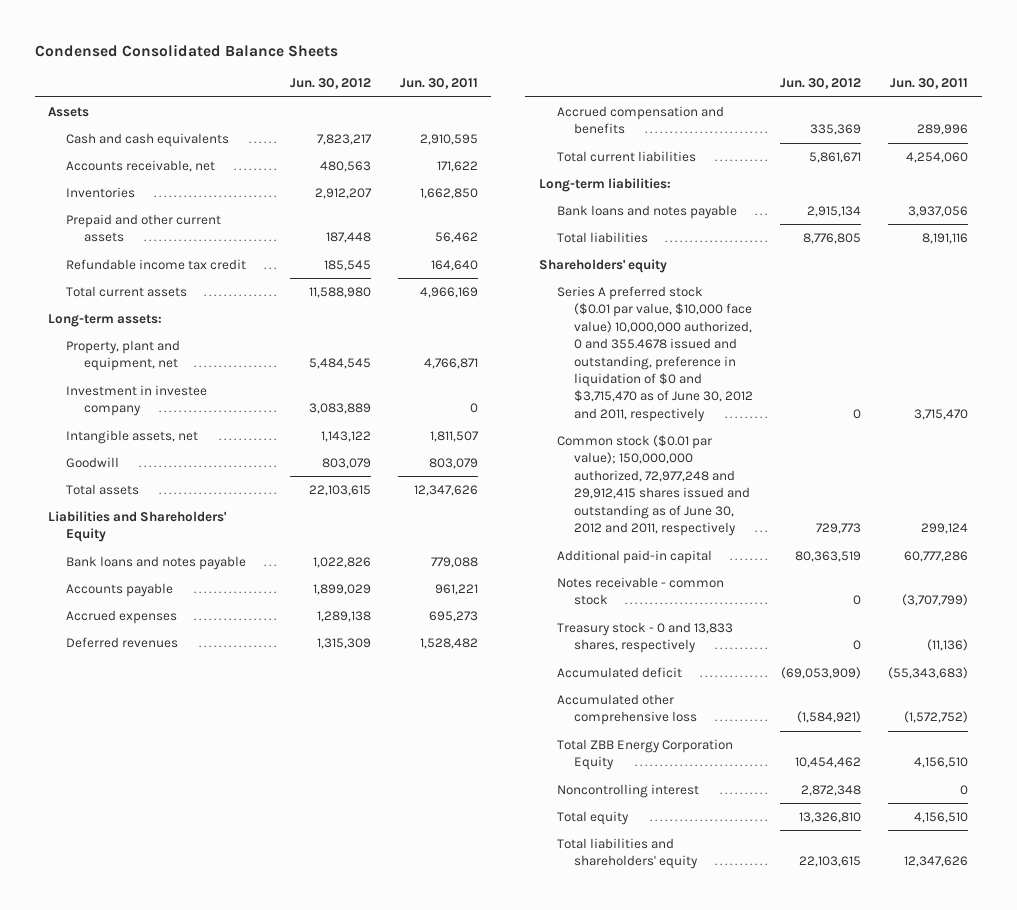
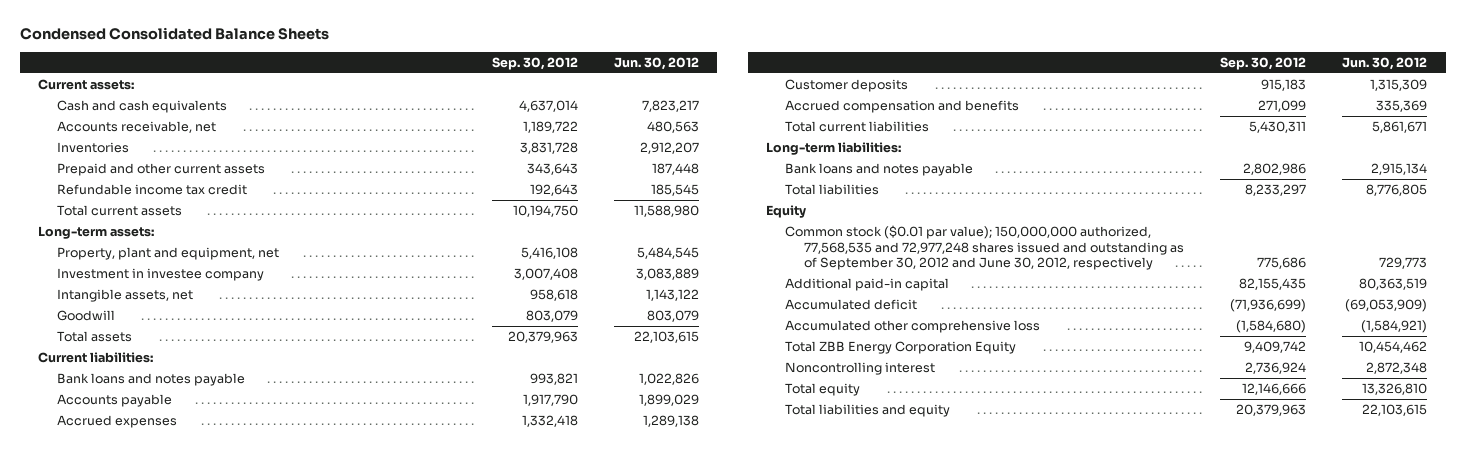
- | Jun. 30, 2012 | Jun. 30, 2011
+ | Sep. 30, 2012 | Jun. 30, 2012
- Assets
+ Current assets:
- Liabilities and Shareholders' Equity
+ Current liabilities:
- Deferred revenues | 1,315,309 | 1,528,482
+ Customer deposits | 915,183 | 1,315,309
- Shareholders' equity
- Series A preferred stock ($0.01 par value, $10,000 face value) 10,000,000 authorized, 0 and 355.4678 issued and outstanding, preference in liquidation of $0 and $3,715,470 as of June 30, 2012 and 2011, respectively | 0 | 3,715,470
- Common stock ($0.01 par value); 150,000,000 authorized, 72,977,248 and 29,912,415 shares issued and outstanding as of June 30, 2012 and 2011, respectively | 729,773 | 299,124
+ Equity
+ Common stock ($0.01 par value); 150,000,000 authorized, 77,568,535 and 72,977,248 shares issued and outstanding as of September 30, 2012 and June 30, 2012, respectively | 775,686 | 729,773
- Notes receivable - common stock | 0 | (3,707,799)
- Treasury stock - 0 and 13,833 shares, respectively | 0 | (11,136)
- Total liabilities and shareholders' equity | 22,103,615 | 12,347,626
+ Total liabilities and equity | 20,379,963 | 22,103,615

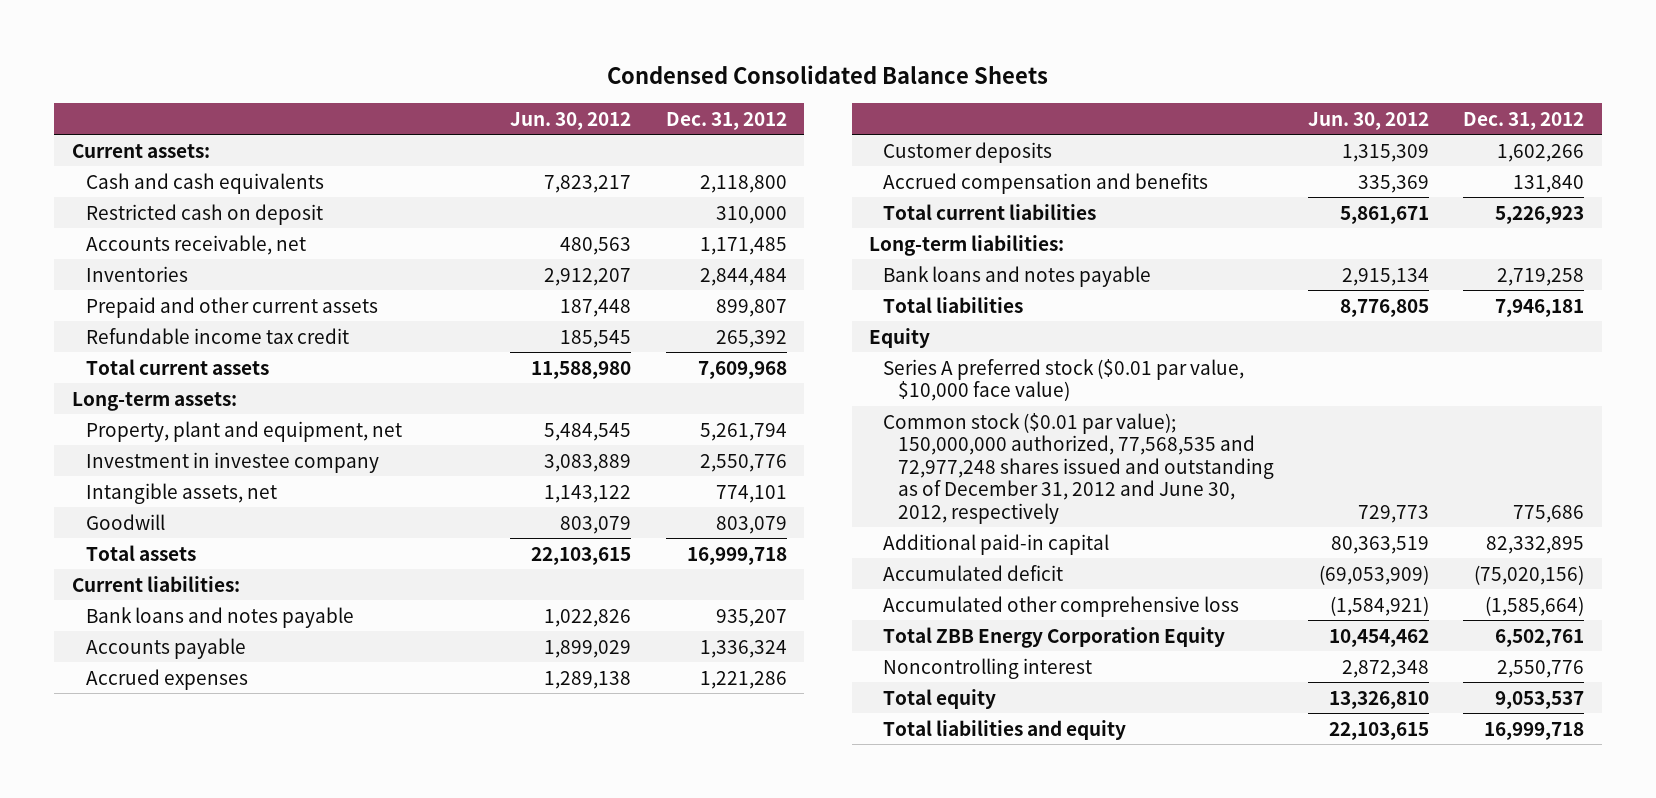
- | Sep. 30, 2012 | Jun. 30, 2012
+ | Jun. 30, 2012 | Dec. 31, 2012
+ Restricted cash on deposit | | 310,000
- Common stock ($0.01 par value); 150,000,000 authorized, 77,568,535 and 72,977,248 shares issued and outstanding as of September 30, 2012 and June 30, 2012, respectively | 775,686 | 729,773
+ Series A preferred stock ($0.01 par value, $10,000 face value)
+ Common stock ($0.01 par value); 150,000,000 authorized, 77,568,535 and 72,977,248 shares issued and outstanding as of December 31, 2012 and June 30, 2012, respectively | 729,773 | 775,686

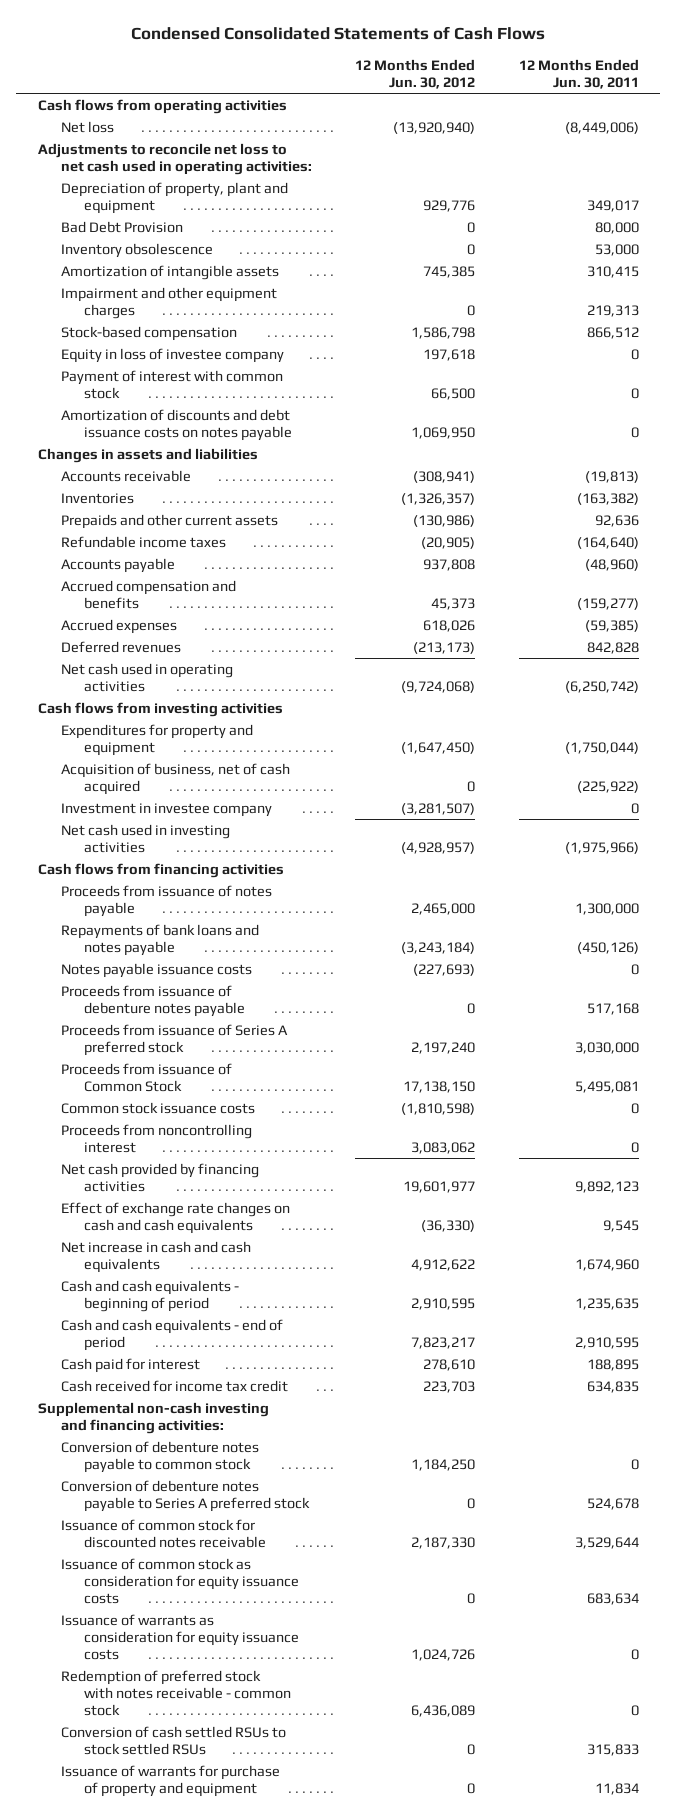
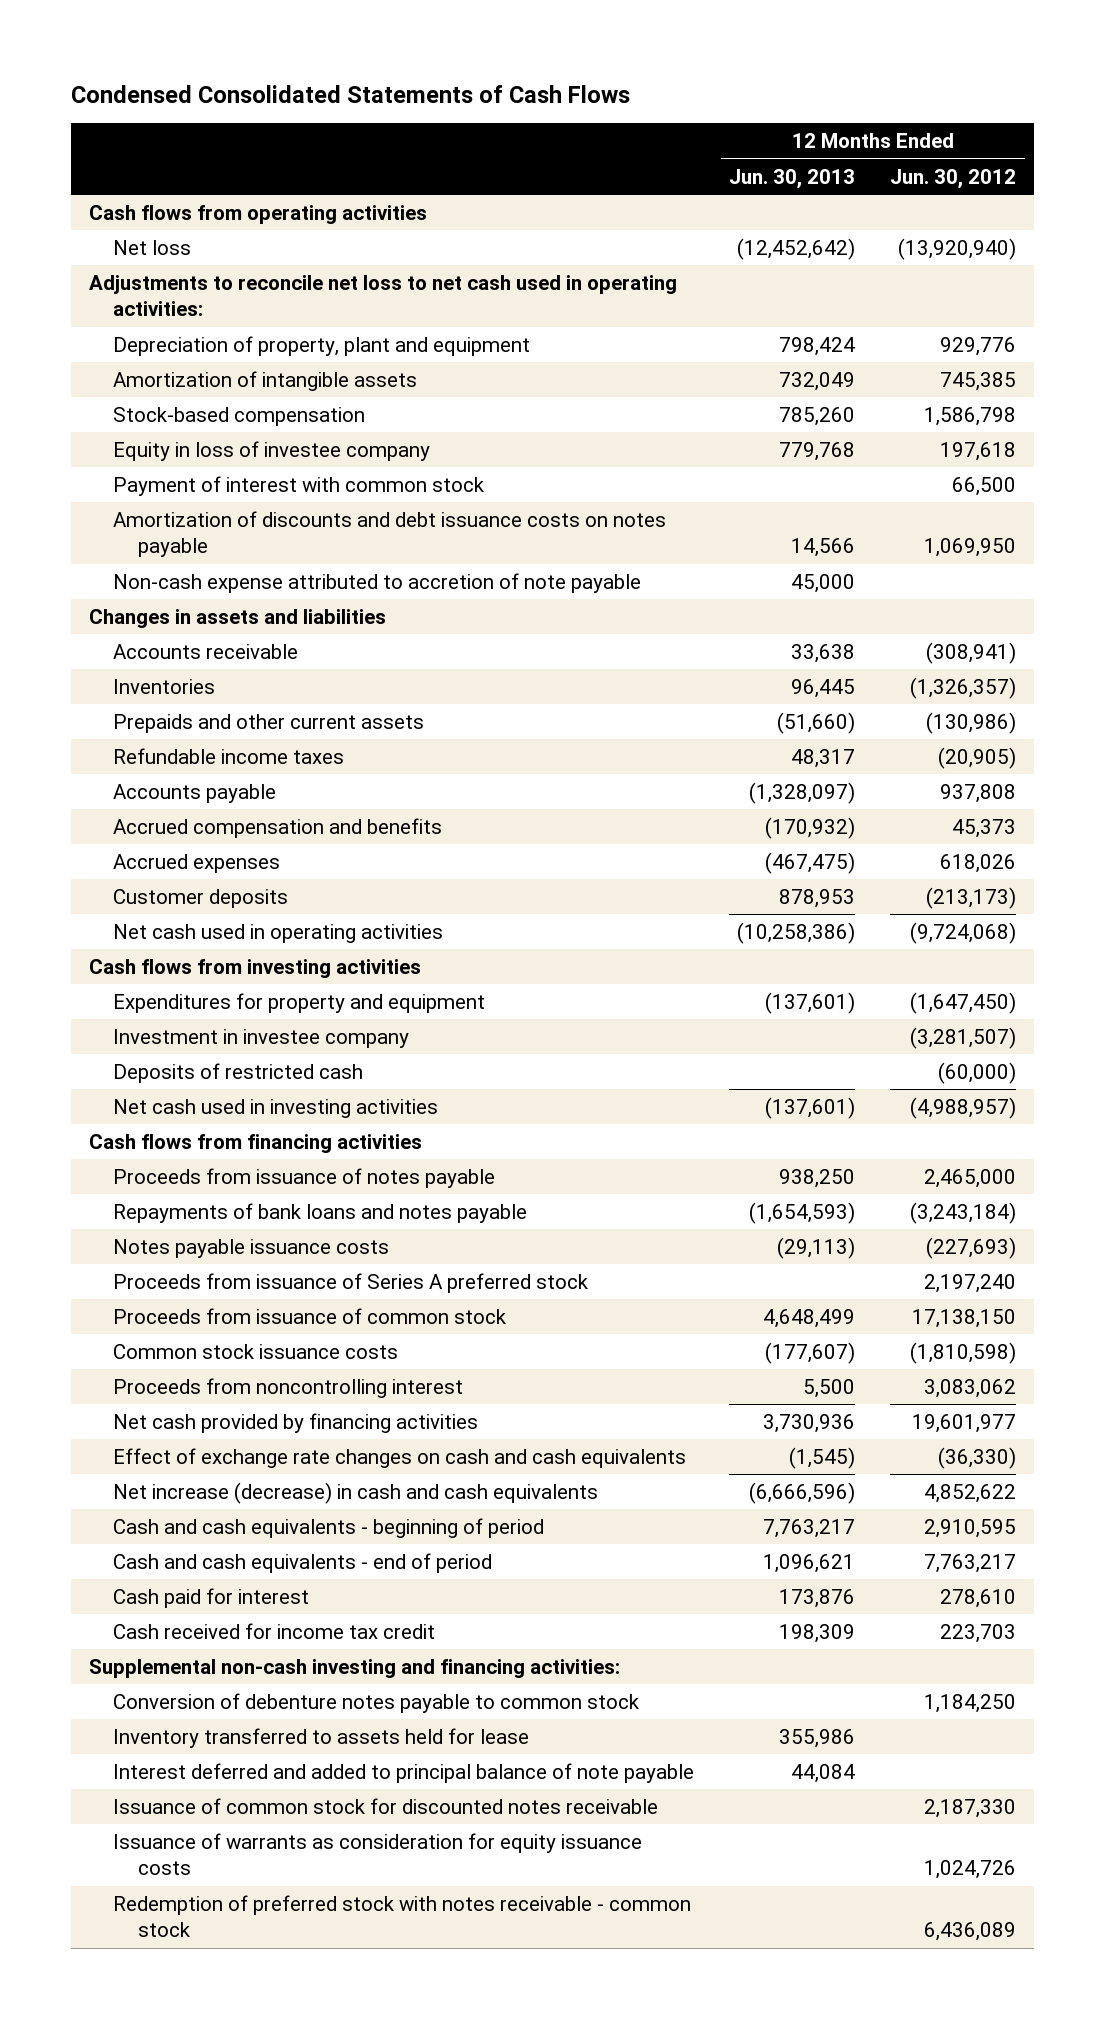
- | 12 Months Ended Jun. 30, 2012 | 12 Months Ended Jun. 30, 2011
+ | 12 Months Ended Jun. 30, 2013 | 12 Months Ended Jun. 30, 2012
- Bad Debt Provision | 0 | 80,000
- Inventory obsolescence | 0 | 53,000
- Impairment and other equipment charges | 0 | 219,313
+ Non-cash expense attributed to accretion of note payable | 45,000 |
- Deferred revenues | (213,173) | 842,828
+ Customer deposits | 878,953 | (213,173)
- Acquisition of business, net of cash acquired | 0 | (225,922)
- Net cash used in investing activities | (4,928,957) | (1,975,966)
+ Deposits of restricted cash | | (60,000)
+ Net cash used in investing activities | (137,601) | (4,988,957)
- Proceeds from issuance of debenture notes payable | 0 | 517,168
- Proceeds from issuance of Common Stock | 17,138,150 | 5,495,081
+ Proceeds from issuance of common stock | 4,648,499 | 17,138,150
- Net increase in cash and cash equivalents | 4,912,622 | 1,674,960
+ Net increase (decrease) in cash and cash equivalents | (6,666,596) | 4,852,622
- Cash and cash equivalents - end of period | 7,823,217 | 2,910,595
+ Cash and cash equivalents - end of period | 1,096,621 | 7,763,217
- Conversion of debenture notes payable to Series A preferred stock | 0 | 524,678
+ Inventory transferred to assets held for lease | 355,986 |
+ Interest deferred and added to principal balance of note payable | 44,084 |
- Issuance of common stock as consideration for equity issuance costs | 0 | 683,634
- Conversion of cash settled RSUs to stock settled RSUs | 0 | 315,833
- Issuance of warrants for purchase of property and equipment | 0 | 11,834

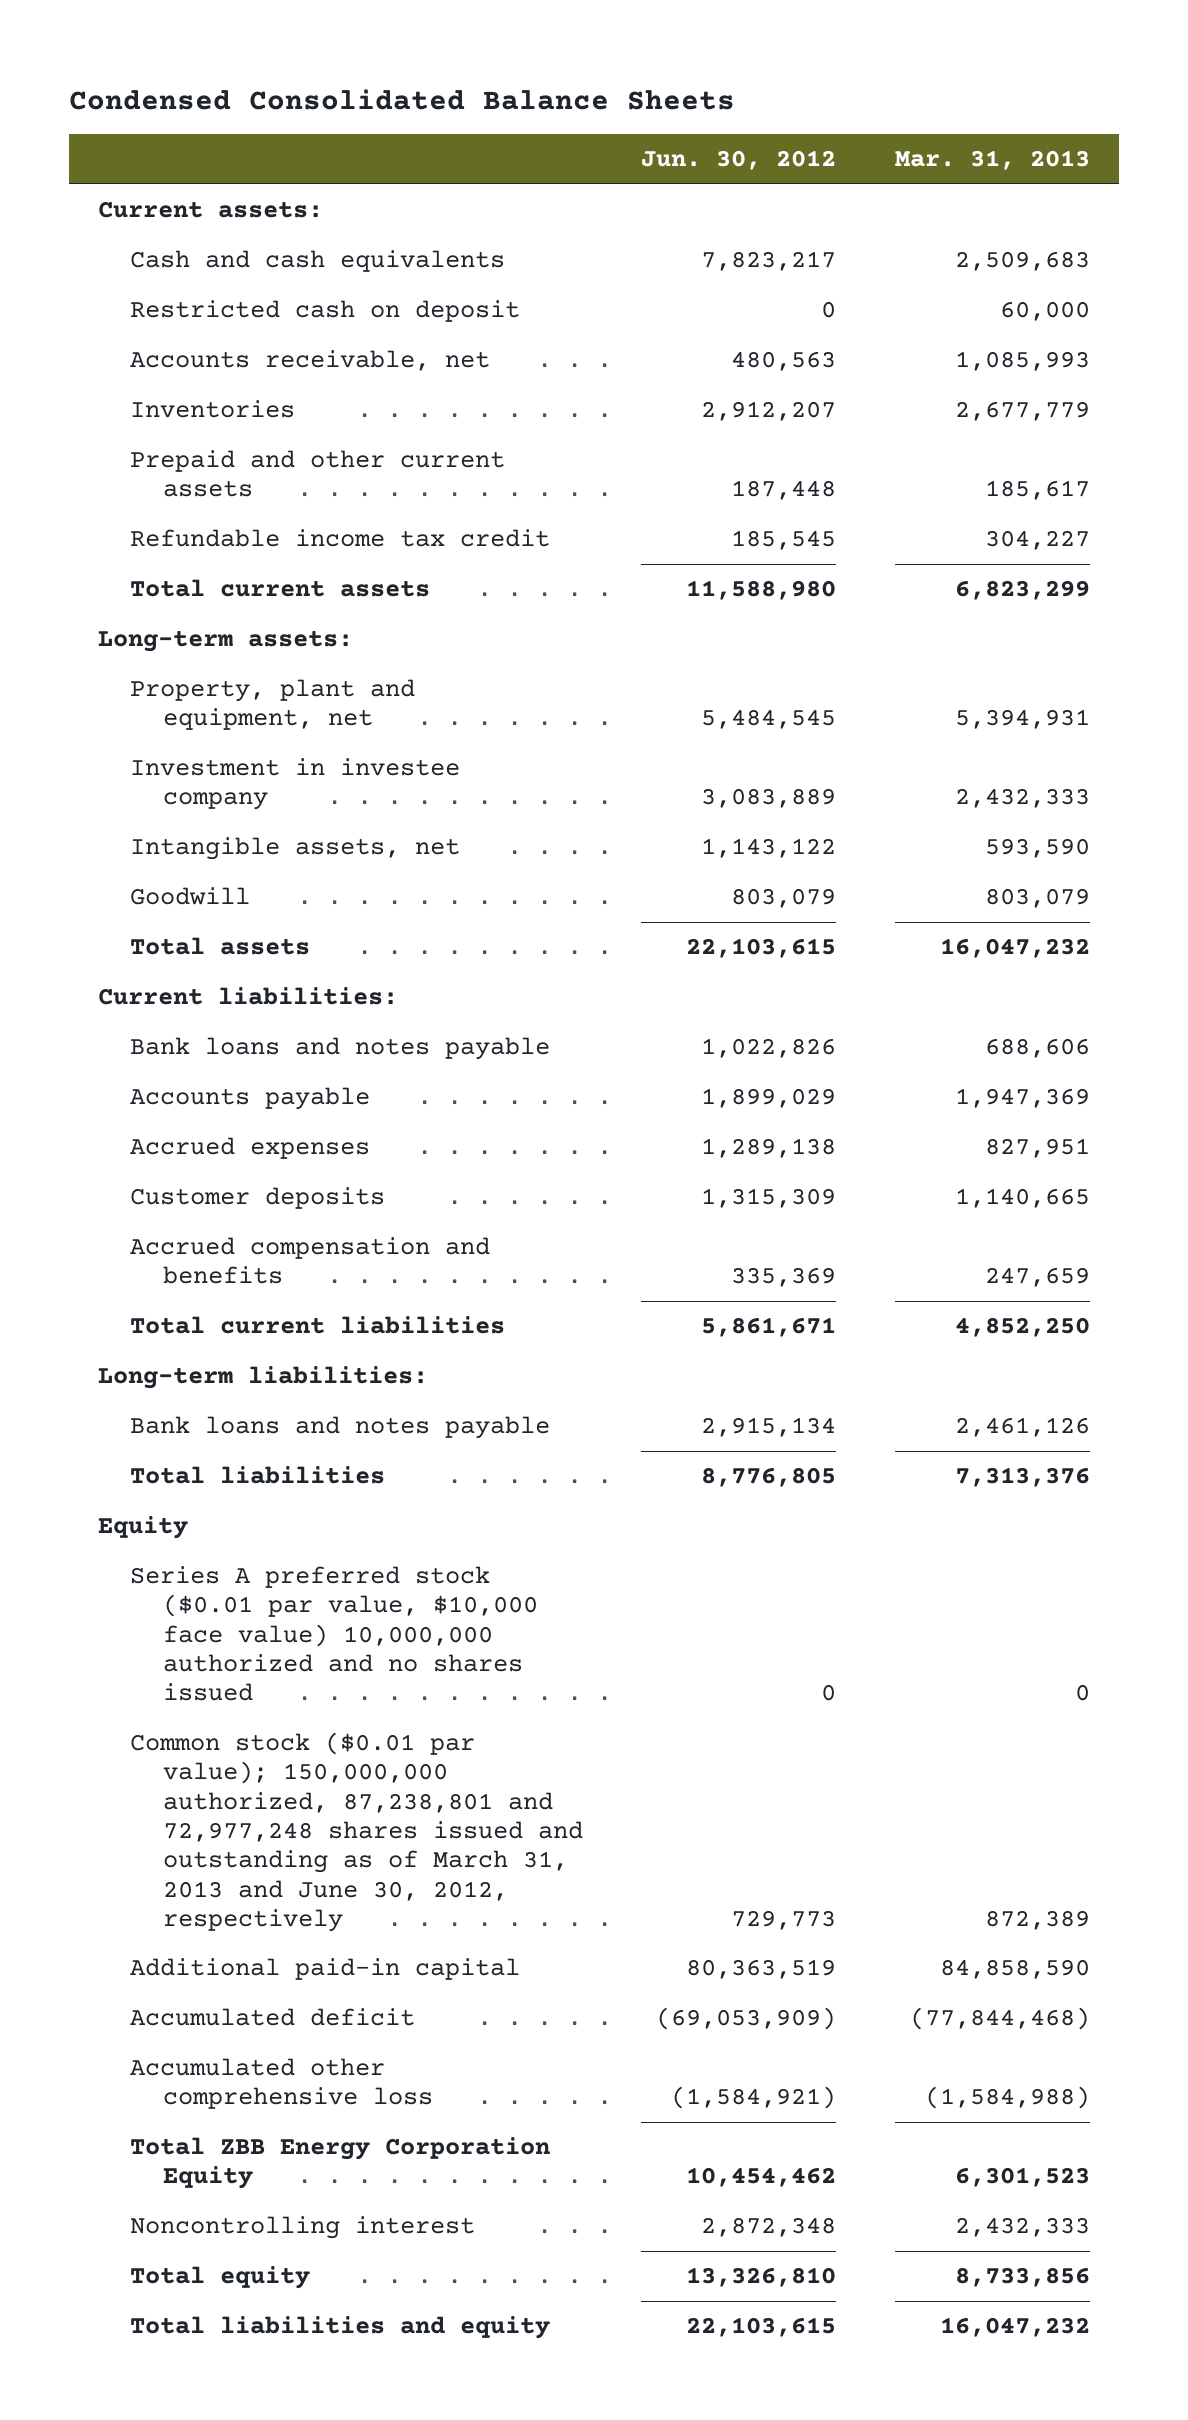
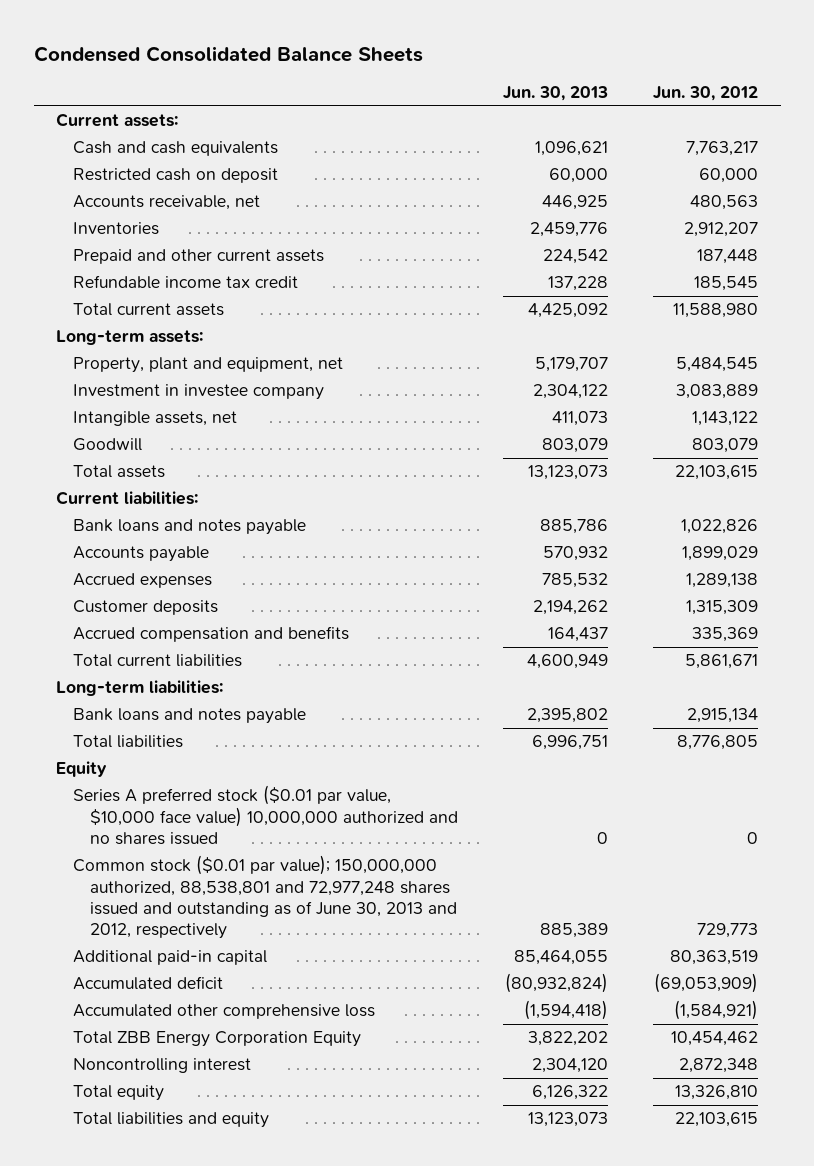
- | Jun. 30, 2012 | Mar. 31, 2013
+ | Jun. 30, 2013 | Jun. 30, 2012
- Cash and cash equivalents | 7,823,217 | 2,509,683
- Restricted cash on deposit | 0 | 60,000
+ Cash and cash equivalents | 1,096,621 | 7,763,217
+ Restricted cash on deposit | 60,000 | 60,000
- Common stock ($0.01 par value); 150,000,000 authorized, 87,238,801 and 72,977,248 shares issued and outstanding as of March 31, 2013 and June 30, 2012, respectively | 729,773 | 872,389
+ Common stock ($0.01 par value); 150,000,000 authorized, 88,538,801 and 72,977,248 shares issued and outstanding as of June 30, 2013 and 2012, respectively | 885,389 | 729,773

